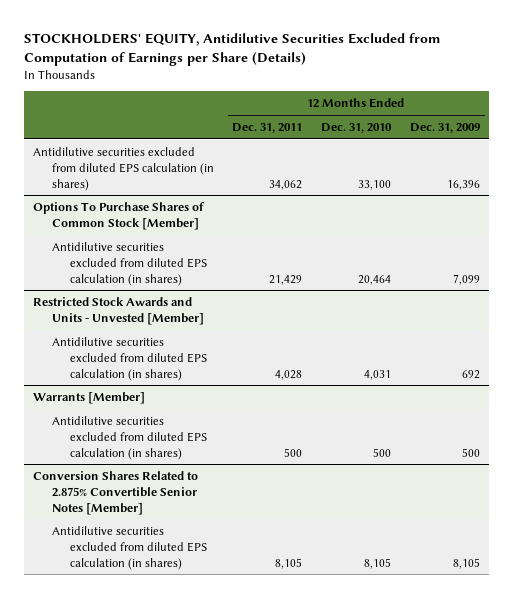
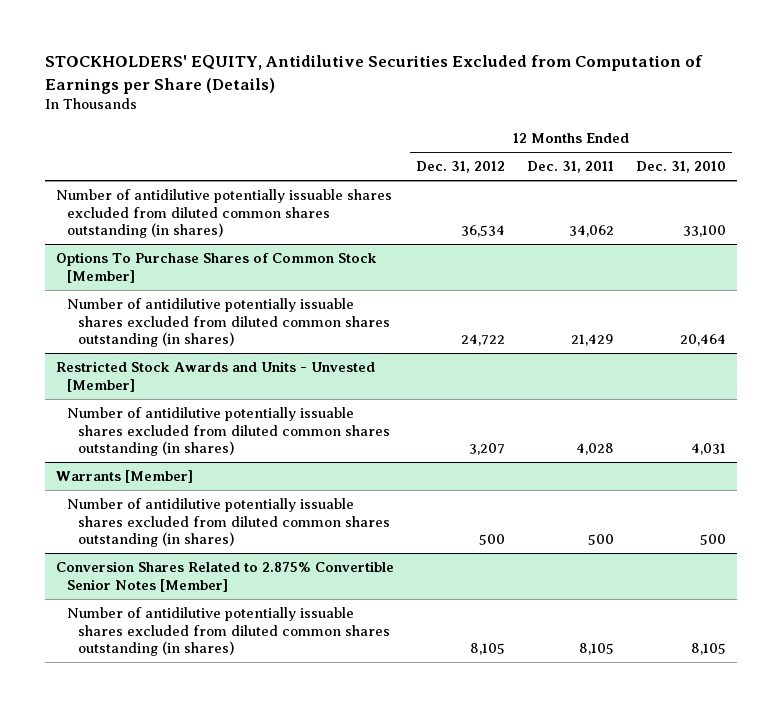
- | 12 Months Ended Dec. 31, 2011 | 12 Months Ended Dec. 31, 2010 | 12 Months Ended Dec. 31, 2009
+ | 12 Months Ended Dec. 31, 2012 | 12 Months Ended Dec. 31, 2011 | 12 Months Ended Dec. 31, 2010
- Antidilutive securities excluded from diluted EPS calculation (in shares) | 34,062 | 33,100 | 16,396
+ Number of antidilutive potentially issuable shares excluded from diluted common shares outstanding (in shares) | 36,534 | 34,062 | 33,100
@ Options To Purchase Shares of Common Stock [Member]
- Antidilutive securities excluded from diluted EPS calculation (in shares) | 21,429 | 20,464 | 7,099
+ Number of antidilutive potentially issuable shares excluded from diluted common shares outstanding (in shares) | 24,722 | 21,429 | 20,464
@ Restricted Stock Awards and Units - Unvested [Member]
- Antidilutive securities excluded from diluted EPS calculation (in shares) | 4,028 | 4,031 | 692
+ Number of antidilutive potentially issuable shares excluded from diluted common shares outstanding (in shares) | 3,207 | 4,028 | 4,031
@ Warrants [Member]
- Antidilutive securities excluded from diluted EPS calculation (in shares) | 500 | 500 | 500
+ Number of antidilutive potentially issuable shares excluded from diluted common shares outstanding (in shares) | 500 | 500 | 500
@ Conversion Shares Related to 2.875% Convertible Senior Notes [Member]
- Antidilutive securities excluded from diluted EPS calculation (in shares) | 8,105 | 8,105 | 8,105
+ Number of antidilutive potentially issuable shares excluded from diluted common shares outstanding (in shares) | 8,105 | 8,105 | 8,105

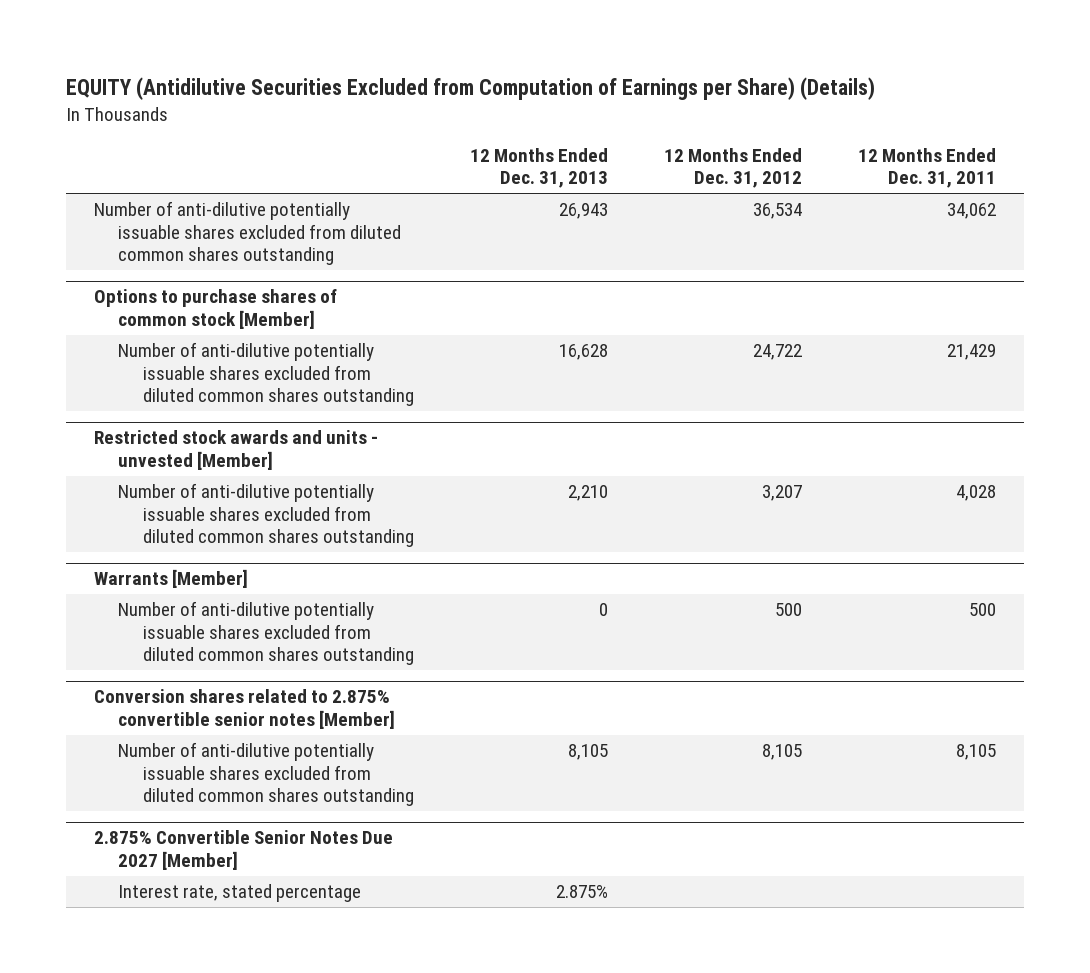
- STOCKHOLDERS' EQUITY, Antidilutive Securities Excluded from Computation of Earnings per Share (Details)
+ EQUITY (Antidilutive Securities Excluded from Computation of Earnings per Share) (Details)
- | 12 Months Ended Dec. 31, 2012 | 12 Months Ended Dec. 31, 2011 | 12 Months Ended Dec. 31, 2010
+ | 12 Months Ended Dec. 31, 2013 | 12 Months Ended Dec. 31, 2012 | 12 Months Ended Dec. 31, 2011
- Number of antidilutive potentially issuable shares excluded from diluted common shares outstanding (in shares) | 36,534 | 34,062 | 33,100
- Options To Purchase Shares of Common Stock [Member]
- Number of antidilutive potentially issuable shares excluded from diluted common shares outstanding (in shares) | 24,722 | 21,429 | 20,464
- Restricted Stock Awards and Units - Unvested [Member]
- Number of antidilutive potentially issuable shares excluded from diluted common shares outstanding (in shares) | 3,207 | 4,028 | 4,031
+ Number of anti-dilutive potentially issuable shares excluded from diluted common shares outstanding | 26,943 | 36,534 | 34,062
+ Options to purchase shares of common stock [Member]
+ Number of anti-dilutive potentially issuable shares excluded from diluted common shares outstanding | 16,628 | 24,722 | 21,429
+ Restricted stock awards and units - unvested [Member]
+ Number of anti-dilutive potentially issuable shares excluded from diluted common shares outstanding | 2,210 | 3,207 | 4,028
@ Warrants [Member]
- Number of antidilutive potentially issuable shares excluded from diluted common shares outstanding (in shares) | 500 | 500 | 500
- Conversion Shares Related to 2.875% Convertible Senior Notes [Member]
- Number of antidilutive potentially issuable shares excluded from diluted common shares outstanding (in shares) | 8,105 | 8,105 | 8,105
@ Warrants [Member]
+ Number of anti-dilutive potentially issuable shares excluded from diluted common shares outstanding | 0 | 500 | 500
+ Conversion shares related to 2.875% convertible senior notes [Member]
+ Number of anti-dilutive potentially issuable shares excluded from diluted common shares outstanding | 8,105 | 8,105 | 8,105
+ 2.875% Convertible Senior Notes Due 2027 [Member]
+ Interest rate, stated percentage | 2.875% | |

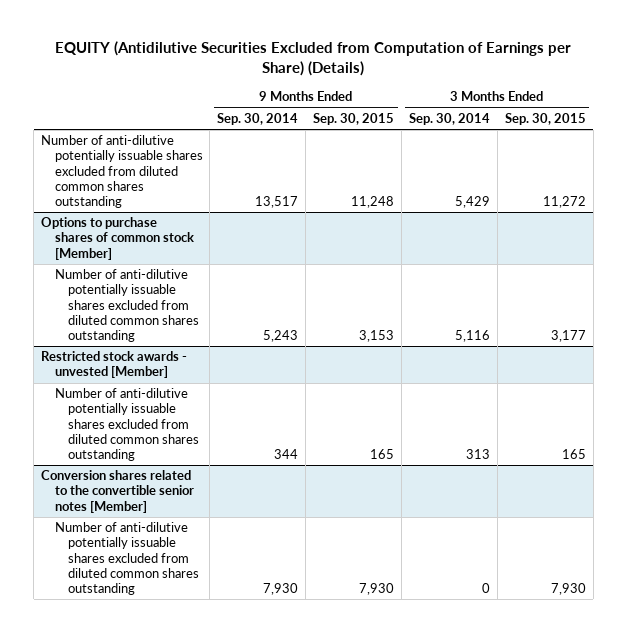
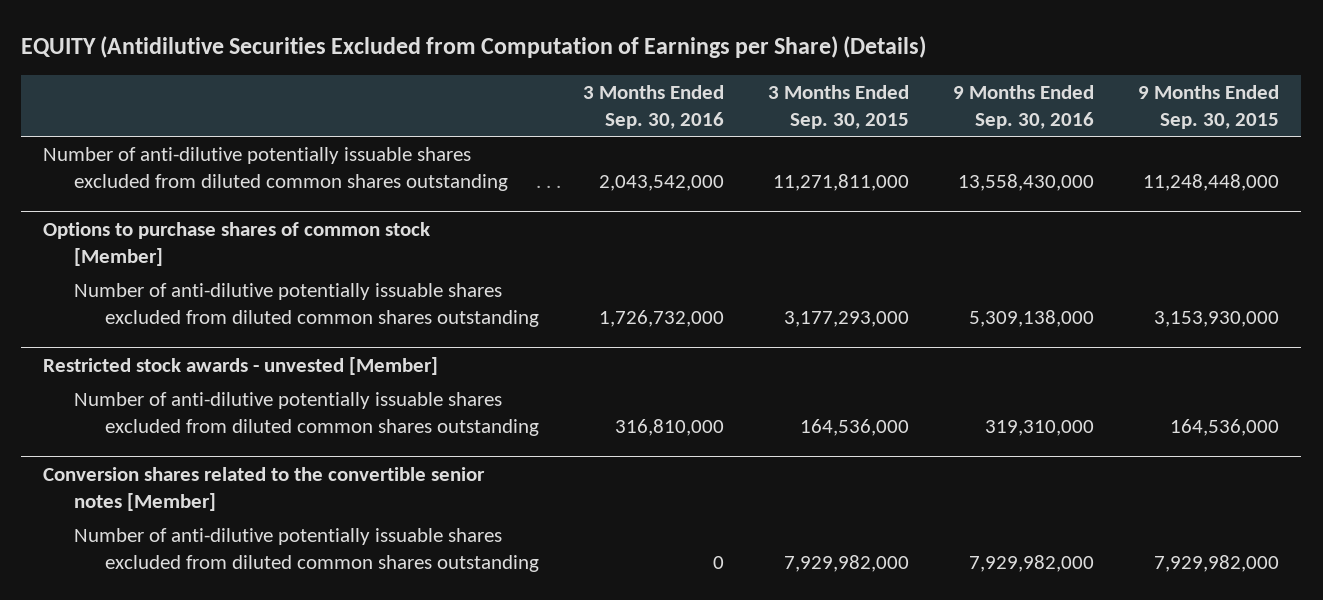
- | 9 Months Ended Sep. 30, 2014 | 9 Months Ended Sep. 30, 2015 | 3 Months Ended Sep. 30, 2014 | 3 Months Ended Sep. 30, 2015
+ | 3 Months Ended Sep. 30, 2016 | 3 Months Ended Sep. 30, 2015 | 9 Months Ended Sep. 30, 2016 | 9 Months Ended Sep. 30, 2015
- Number of anti-dilutive potentially issuable shares excluded from diluted common shares outstanding | 13,517 | 11,248 | 5,429 | 11,272
+ Number of anti-dilutive potentially issuable shares excluded from diluted common shares outstanding | 2,043,542,000 | 11,271,811,000 | 13,558,430,000 | 11,248,448,000
@ Options to purchase shares of common stock [Member]
- Number of anti-dilutive potentially issuable shares excluded from diluted common shares outstanding | 5,243 | 3,153 | 5,116 | 3,177
+ Number of anti-dilutive potentially issuable shares excluded from diluted common shares outstanding | 1,726,732,000 | 3,177,293,000 | 5,309,138,000 | 3,153,930,000
@ Restricted stock awards - unvested [Member]
- Number of anti-dilutive potentially issuable shares excluded from diluted common shares outstanding | 344 | 165 | 313 | 165
+ Number of anti-dilutive potentially issuable shares excluded from diluted common shares outstanding | 316,810,000 | 164,536,000 | 319,310,000 | 164,536,000
@ Conversion shares related to the convertible senior notes [Member]
- Number of anti-dilutive potentially issuable shares excluded from diluted common shares outstanding | 7,930 | 7,930 | 0 | 7,930
+ Number of anti-dilutive potentially issuable shares excluded from diluted common shares outstanding | 0 | 7,929,982,000 | 7,929,982,000 | 7,929,982,000

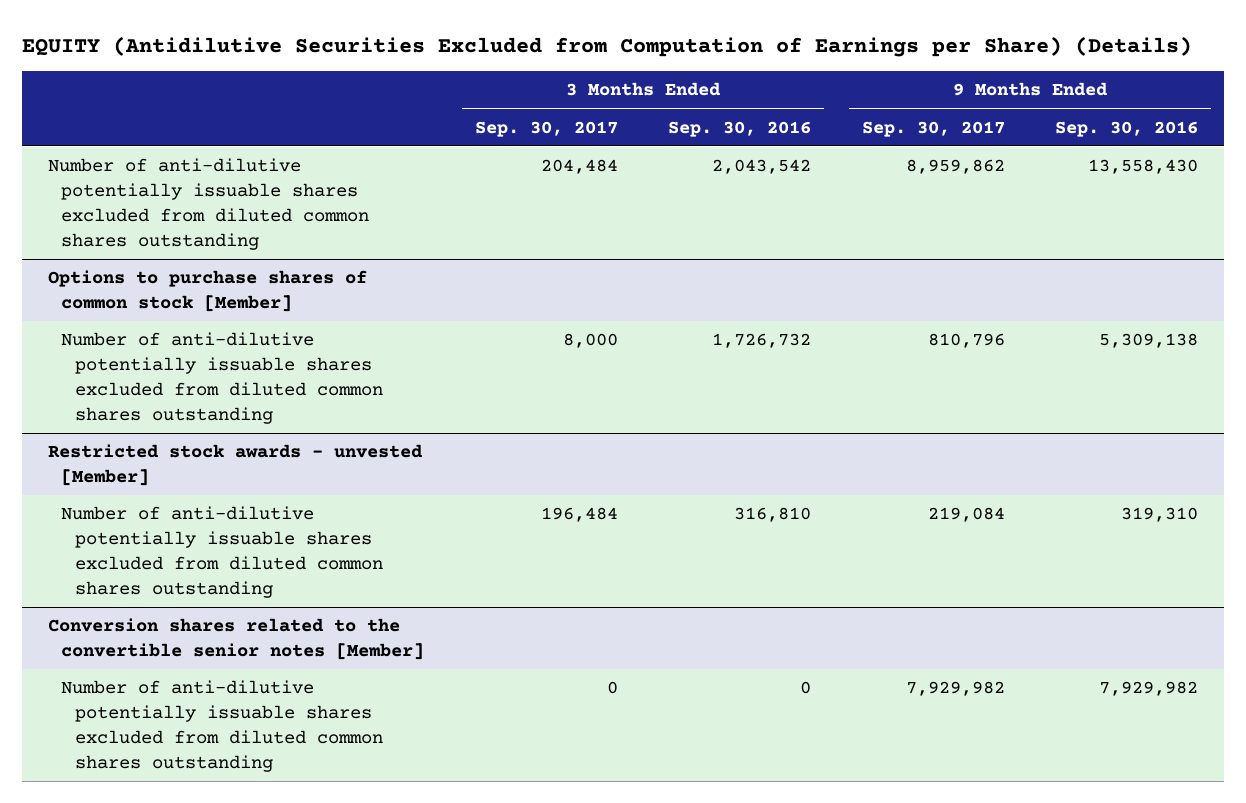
- | 3 Months Ended Sep. 30, 2016 | 3 Months Ended Sep. 30, 2015 | 9 Months Ended Sep. 30, 2016 | 9 Months Ended Sep. 30, 2015
+ | 3 Months Ended Sep. 30, 2017 | 3 Months Ended Sep. 30, 2016 | 9 Months Ended Sep. 30, 2017 | 9 Months Ended Sep. 30, 2016
- Number of anti-dilutive potentially issuable shares excluded from diluted common shares outstanding | 2,043,542,000 | 11,271,811,000 | 13,558,430,000 | 11,248,448,000
+ Number of anti-dilutive potentially issuable shares excluded from diluted common shares outstanding | 204,484 | 2,043,542 | 8,959,862 | 13,558,430
@ Options to purchase shares of common stock [Member]
- Number of anti-dilutive potentially issuable shares excluded from diluted common shares outstanding | 1,726,732,000 | 3,177,293,000 | 5,309,138,000 | 3,153,930,000
+ Number of anti-dilutive potentially issuable shares excluded from diluted common shares outstanding | 8,000 | 1,726,732 | 810,796 | 5,309,138
@ Restricted stock awards - unvested [Member]
- Number of anti-dilutive potentially issuable shares excluded from diluted common shares outstanding | 316,810,000 | 164,536,000 | 319,310,000 | 164,536,000
+ Number of anti-dilutive potentially issuable shares excluded from diluted common shares outstanding | 196,484 | 316,810 | 219,084 | 319,310
@ Conversion shares related to the convertible senior notes [Member]
- Number of anti-dilutive potentially issuable shares excluded from diluted common shares outstanding | 0 | 7,929,982,000 | 7,929,982,000 | 7,929,982,000
+ Number of anti-dilutive potentially issuable shares excluded from diluted common shares outstanding | 0 | 0 | 7,929,982 | 7,929,982

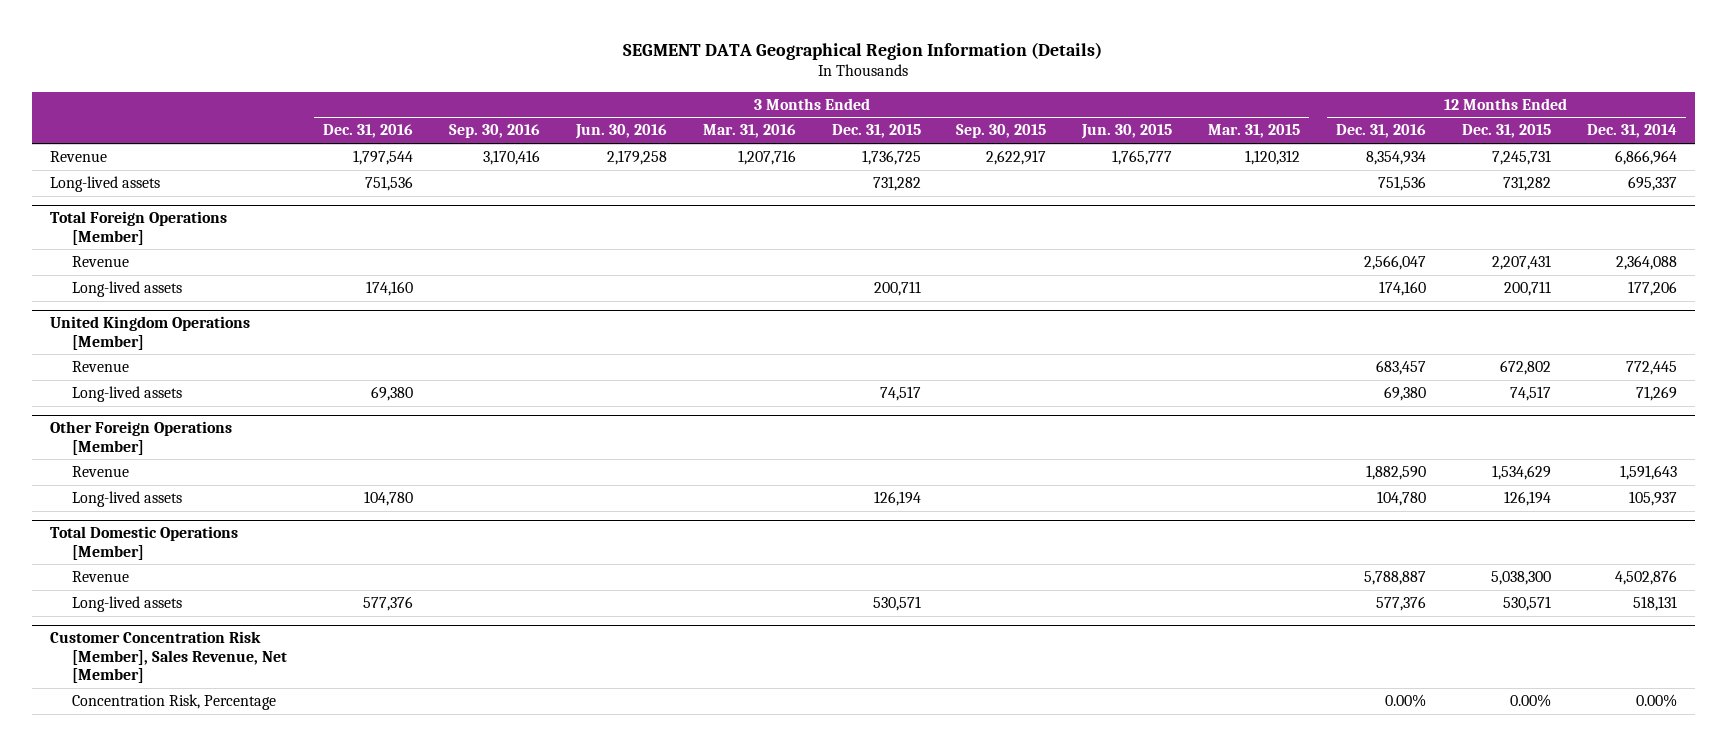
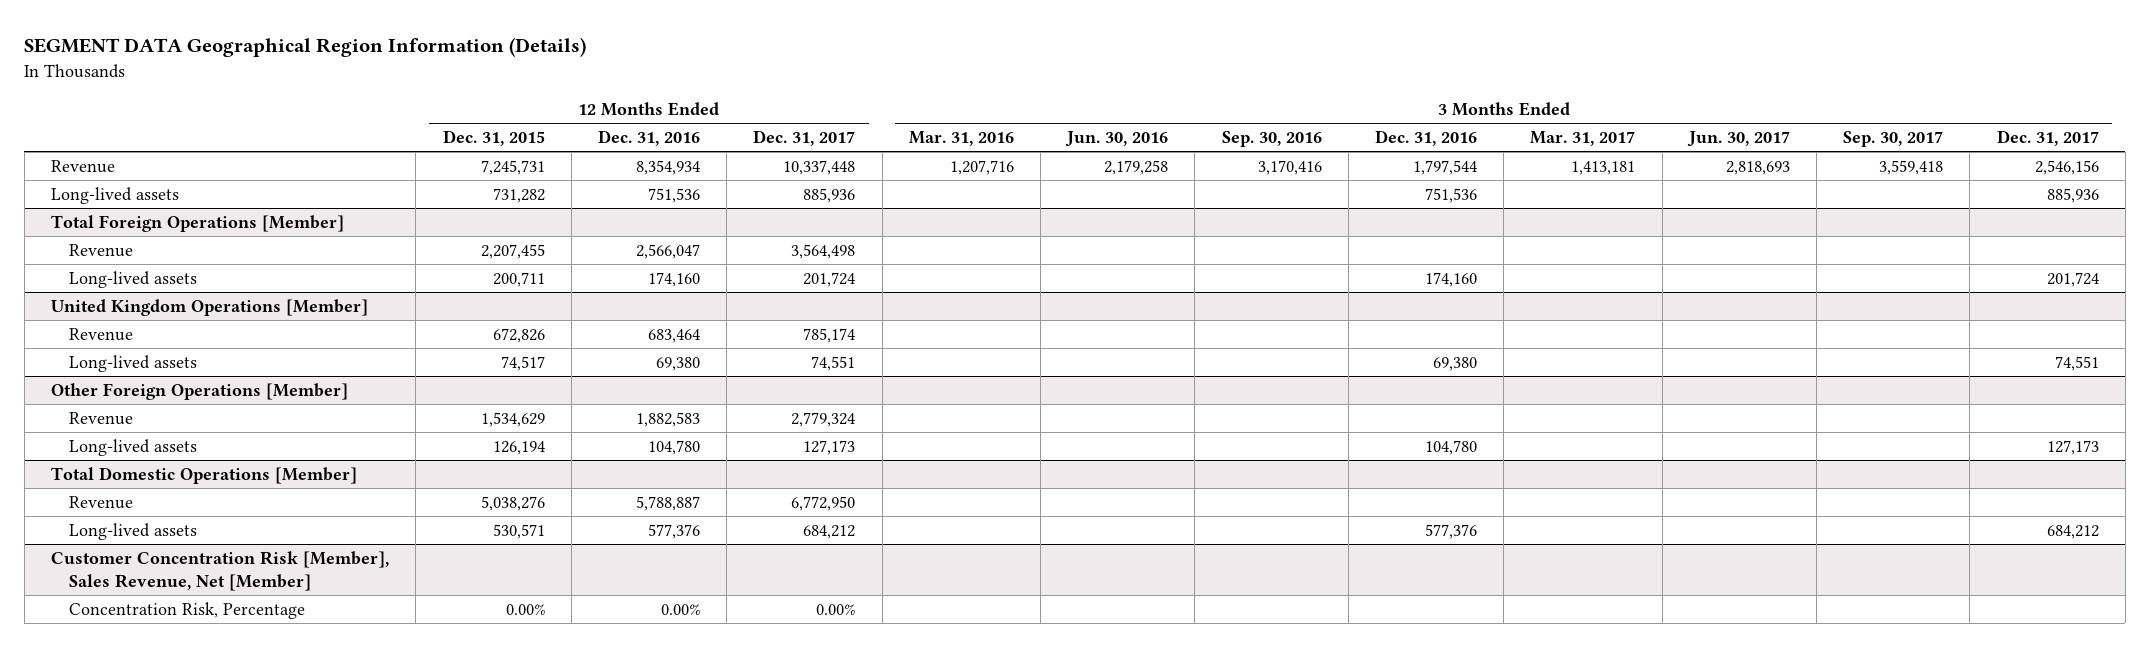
- | 3 Months Ended Dec. 31, 2016 | 3 Months Ended Sep. 30, 2016 | 3 Months Ended Jun. 30, 2016 | 3 Months Ended Mar. 31, 2016 | 3 Months Ended Dec. 31, 2015 | 3 Months Ended Sep. 30, 2015 | 3 Months Ended Jun. 30, 2015 | 3 Months Ended Mar. 31, 2015 | 12 Months Ended Dec. 31, 2016 | 12 Months Ended Dec. 31, 2015 | 12 Months Ended Dec. 31, 2014
+ | 12 Months Ended Dec. 31, 2015 | 12 Months Ended Dec. 31, 2016 | 12 Months Ended Dec. 31, 2017 | 3 Months Ended Mar. 31, 2016 | 3 Months Ended Jun. 30, 2016 | 3 Months Ended Sep. 30, 2016 | 3 Months Ended Dec. 31, 2016 | 3 Months Ended Mar. 31, 2017 | 3 Months Ended Jun. 30, 2017 | 3 Months Ended Sep. 30, 2017 | 3 Months Ended Dec. 31, 2017
@ Total Foreign Operations [Member]
- Revenue | | | | | | | | | 2,566,047 | 2,207,431 | 2,364,088
+ Revenue | 2,207,455 | 2,566,047 | 3,564,498 | | | | | | | |
@ United Kingdom Operations [Member]
- Revenue | | | | | | | | | 683,457 | 672,802 | 772,445
+ Revenue | 672,826 | 683,464 | 785,174 | | | | | | | |
@ Other Foreign Operations [Member]
- Revenue | | | | | | | | | 1,882,590 | 1,534,629 | 1,591,643
+ Revenue | 1,534,629 | 1,882,583 | 2,779,324 | | | | | | | |
@ Total Domestic Operations [Member]
- Revenue | | | | | | | | | 5,788,887 | 5,038,300 | 4,502,876
+ Revenue | 5,038,276 | 5,788,887 | 6,772,950 | | | | | | | |

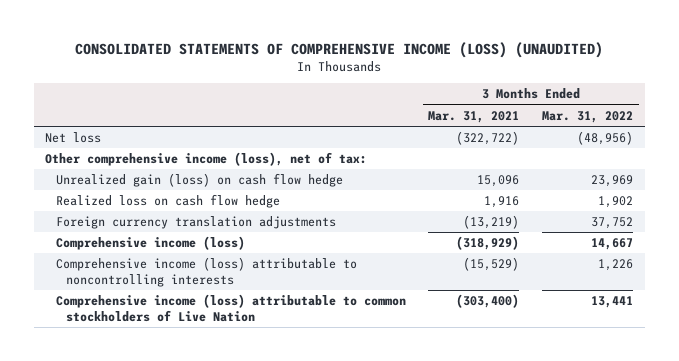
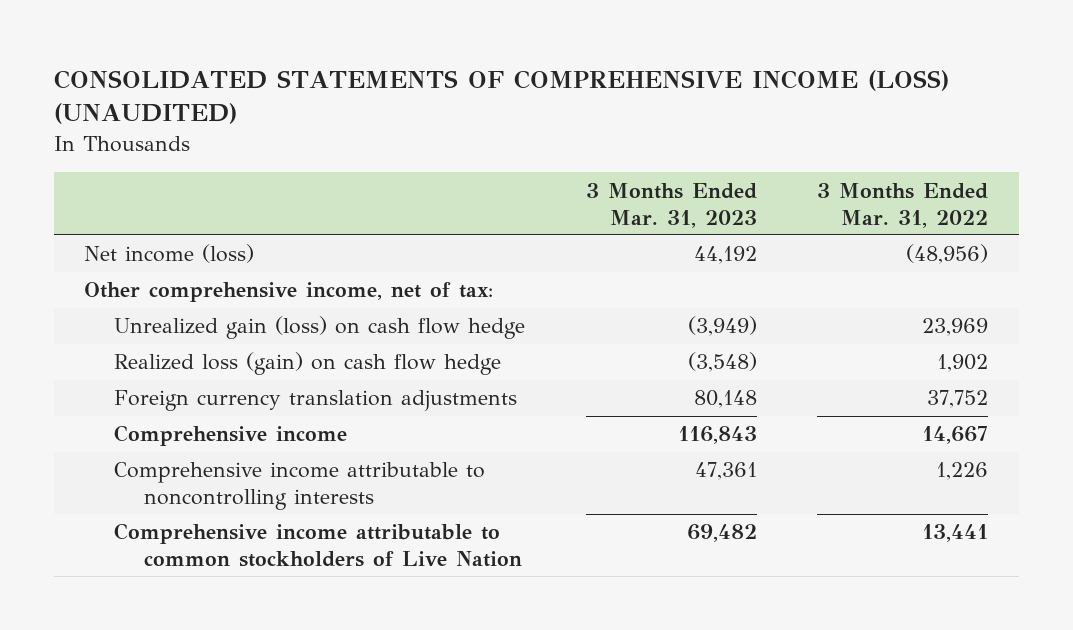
- | 3 Months Ended Mar. 31, 2021 | 3 Months Ended Mar. 31, 2022
+ | 3 Months Ended Mar. 31, 2023 | 3 Months Ended Mar. 31, 2022
- Net loss | (322,722) | (48,956)
- Other comprehensive income (loss), net of tax:
+ Net income (loss) | 44,192 | (48,956)
+ Other comprehensive income, net of tax:
- Realized loss on cash flow hedge | 1,916 | 1,902
+ Realized loss (gain) on cash flow hedge | (3,548) | 1,902
- Comprehensive income (loss) | (318,929) | 14,667
- Comprehensive income (loss) attributable to noncontrolling interests | (15,529) | 1,226
- Comprehensive income (loss) attributable to common stockholders of Live Nation | (303,400) | 13,441
+ Comprehensive income | 116,843 | 14,667
+ Comprehensive income attributable to noncontrolling interests | 47,361 | 1,226
+ Comprehensive income attributable to common stockholders of Live Nation | 69,482 | 13,441

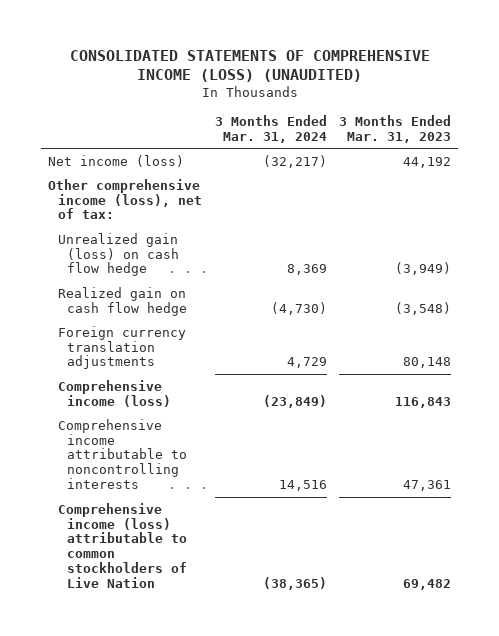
- | 3 Months Ended Mar. 31, 2023 | 3 Months Ended Mar. 31, 2022
+ | 3 Months Ended Mar. 31, 2024 | 3 Months Ended Mar. 31, 2023
- Other comprehensive income, net of tax:
+ Other comprehensive income (loss), net of tax:
- Realized loss (gain) on cash flow hedge | (3,548) | 1,902
+ Realized gain on cash flow hedge | (4,730) | (3,548)
- Comprehensive income | 116,843 | 14,667
+ Comprehensive income (loss) | (23,849) | 116,843
- Comprehensive income attributable to common stockholders of Live Nation | 69,482 | 13,441
+ Comprehensive income (loss) attributable to common stockholders of Live Nation | (38,365) | 69,482

